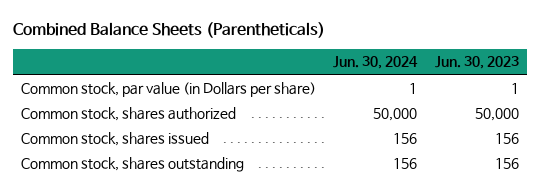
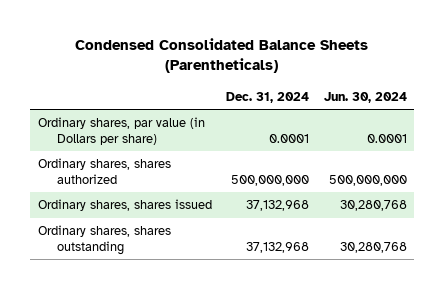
- Combined Balance Sheets (Parentheticals)
+ Condensed Consolidated Balance Sheets (Parentheticals)
- | Jun. 30, 2024 | Jun. 30, 2023
+ | Dec. 31, 2024 | Jun. 30, 2024
- Common stock, par value (in Dollars per share) | 1 | 1
- Common stock, shares authorized | 50,000 | 50,000
- Common stock, shares issued | 156 | 156
- Common stock, shares outstanding | 156 | 156
+ Ordinary shares, par value (in Dollars per share) | 0.0001 | 0.0001
+ Ordinary shares, shares authorized | 500,000,000 | 500,000,000
+ Ordinary shares, shares issued | 37,132,968 | 30,280,768
+ Ordinary shares, shares outstanding | 37,132,968 | 30,280,768

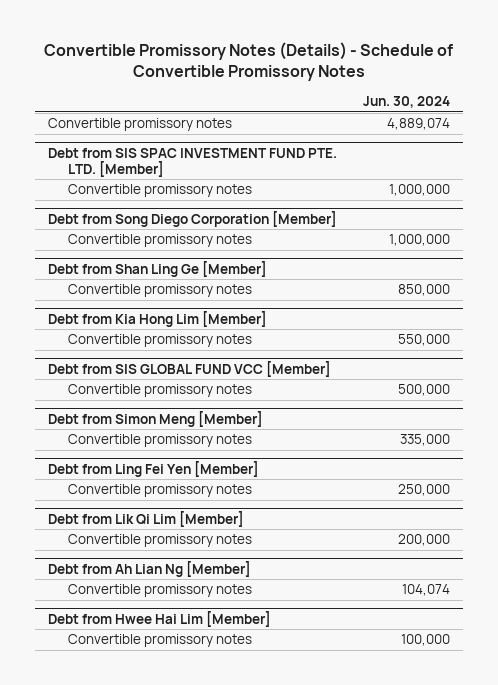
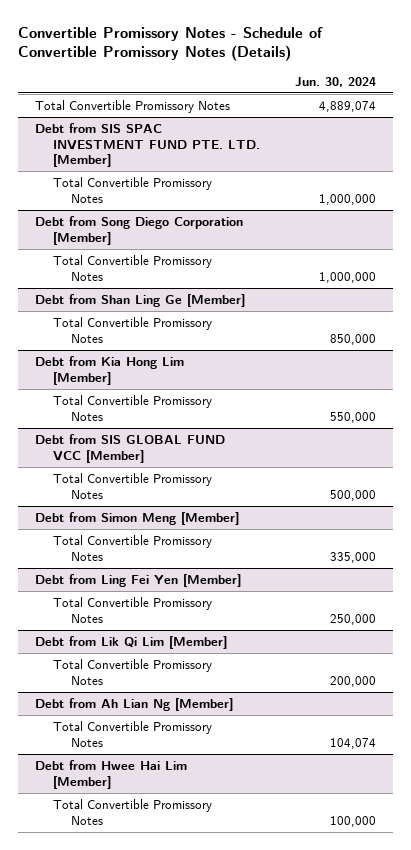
- Convertible Promissory Notes (Details) - Schedule of Convertible Promissory Notes
+ Convertible Promissory Notes - Schedule of Convertible Promissory Notes (Details)
- Convertible promissory notes | 4,889,074
+ Total Convertible Promissory Notes | 4,889,074
@ Debt from SIS SPAC INVESTMENT FUND PTE. LTD. [Member]
- Convertible promissory notes | 1,000,000
+ Total Convertible Promissory Notes | 1,000,000
@ Debt from Song Diego Corporation [Member]
- Convertible promissory notes | 1,000,000
+ Total Convertible Promissory Notes | 1,000,000
@ Debt from Shan Ling Ge [Member]
- Convertible promissory notes | 850,000
+ Total Convertible Promissory Notes | 850,000
@ Debt from Kia Hong Lim [Member]
- Convertible promissory notes | 550,000
+ Total Convertible Promissory Notes | 550,000
@ Debt from SIS GLOBAL FUND VCC [Member]
- Convertible promissory notes | 500,000
+ Total Convertible Promissory Notes | 500,000
@ Debt from Simon Meng [Member]
- Convertible promissory notes | 335,000
+ Total Convertible Promissory Notes | 335,000
@ Debt from Ling Fei Yen [Member]
- Convertible promissory notes | 250,000
+ Total Convertible Promissory Notes | 250,000
@ Debt from Lik Qi Lim [Member]
- Convertible promissory notes | 200,000
+ Total Convertible Promissory Notes | 200,000
@ Debt from Ah Lian Ng [Member]
- Convertible promissory notes | 104,074
+ Total Convertible Promissory Notes | 104,074
@ Debt from Hwee Hai Lim [Member]
- Convertible promissory notes | 100,000
+ Total Convertible Promissory Notes | 100,000

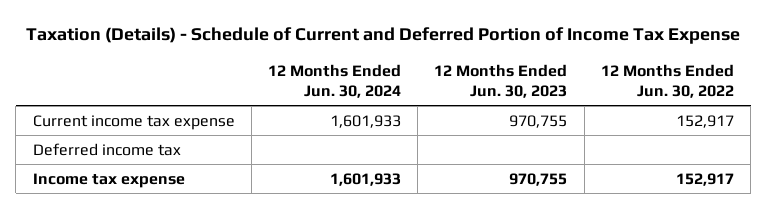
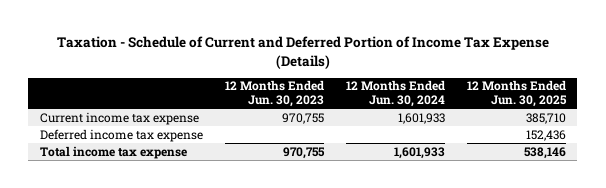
- Taxation (Details) - Schedule of Current and Deferred Portion of Income Tax Expense
+ Taxation - Schedule of Current and Deferred Portion of Income Tax Expense (Details)
- | 12 Months Ended Jun. 30, 2024 | 12 Months Ended Jun. 30, 2023 | 12 Months Ended Jun. 30, 2022
+ | 12 Months Ended Jun. 30, 2023 | 12 Months Ended Jun. 30, 2024 | 12 Months Ended Jun. 30, 2025
- Deferred income tax
- Income tax expense | 1,601,933 | 970,755 | 152,917
+ Deferred income tax expense | | | 152,436
+ Total income tax expense | 970,755 | 1,601,933 | 538,146

